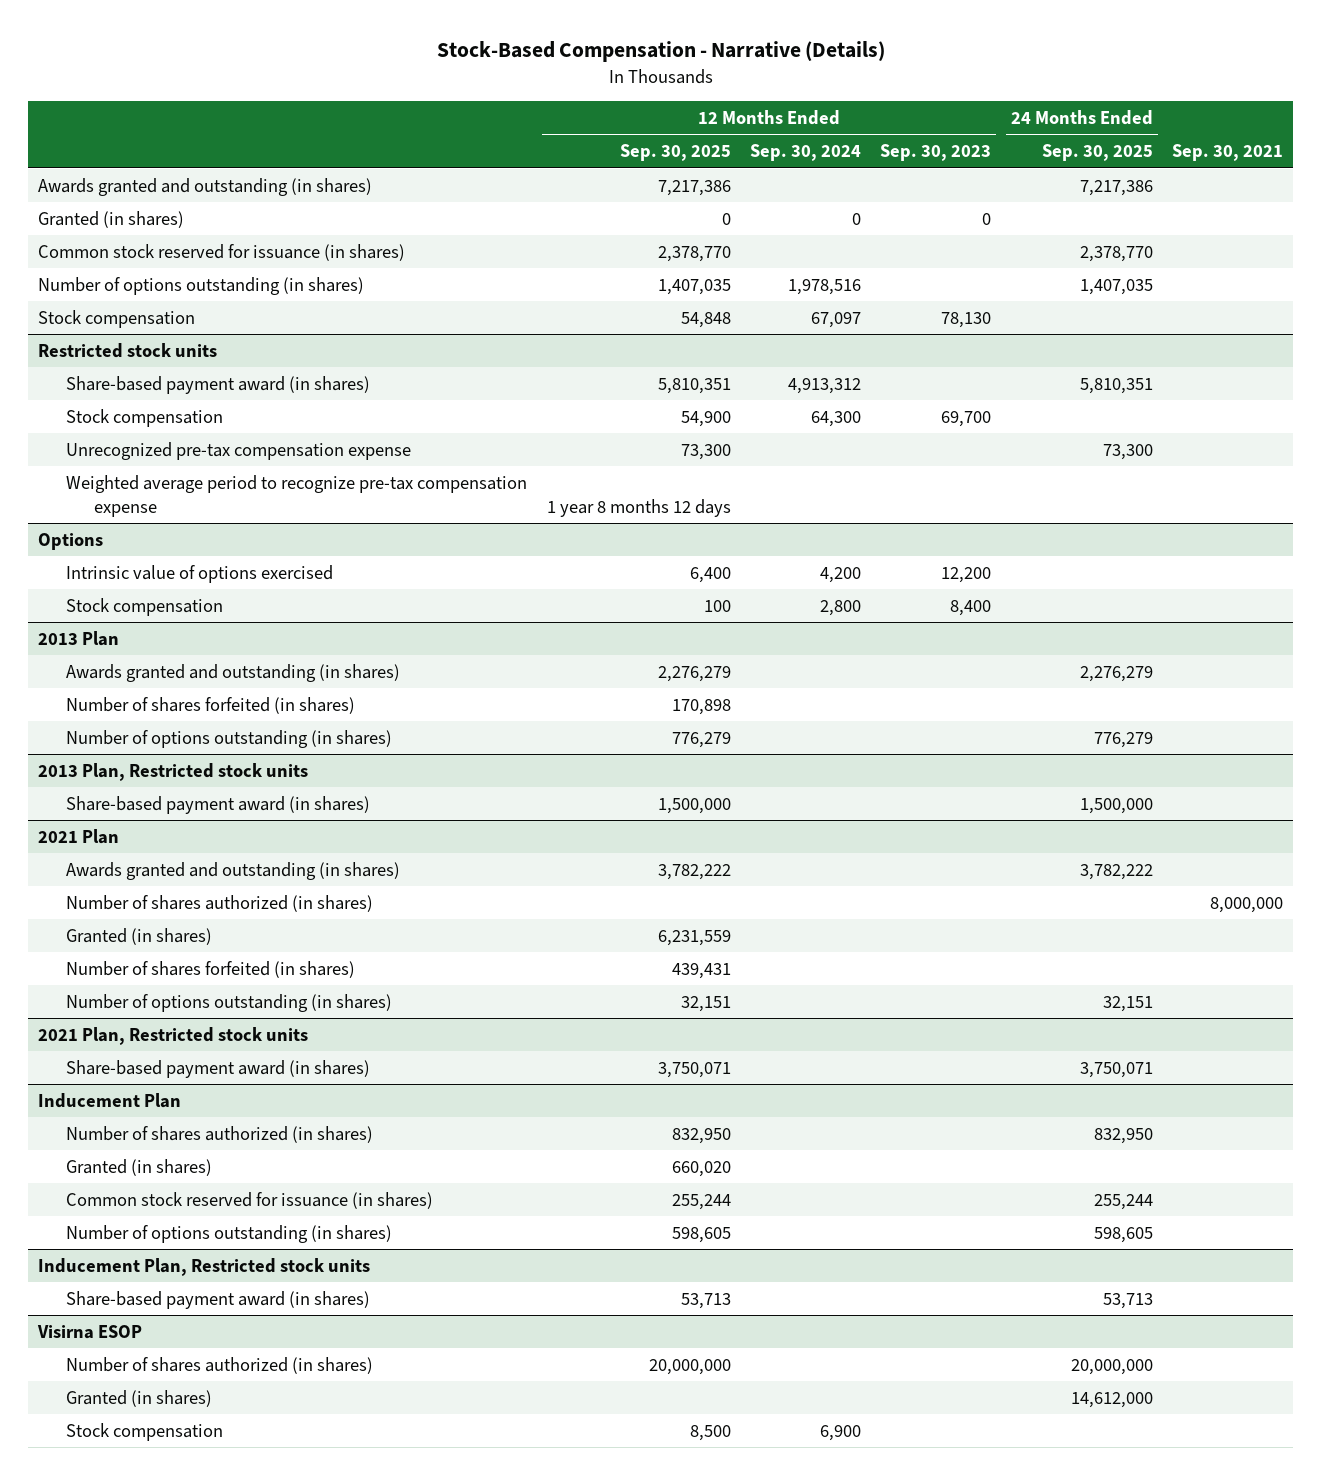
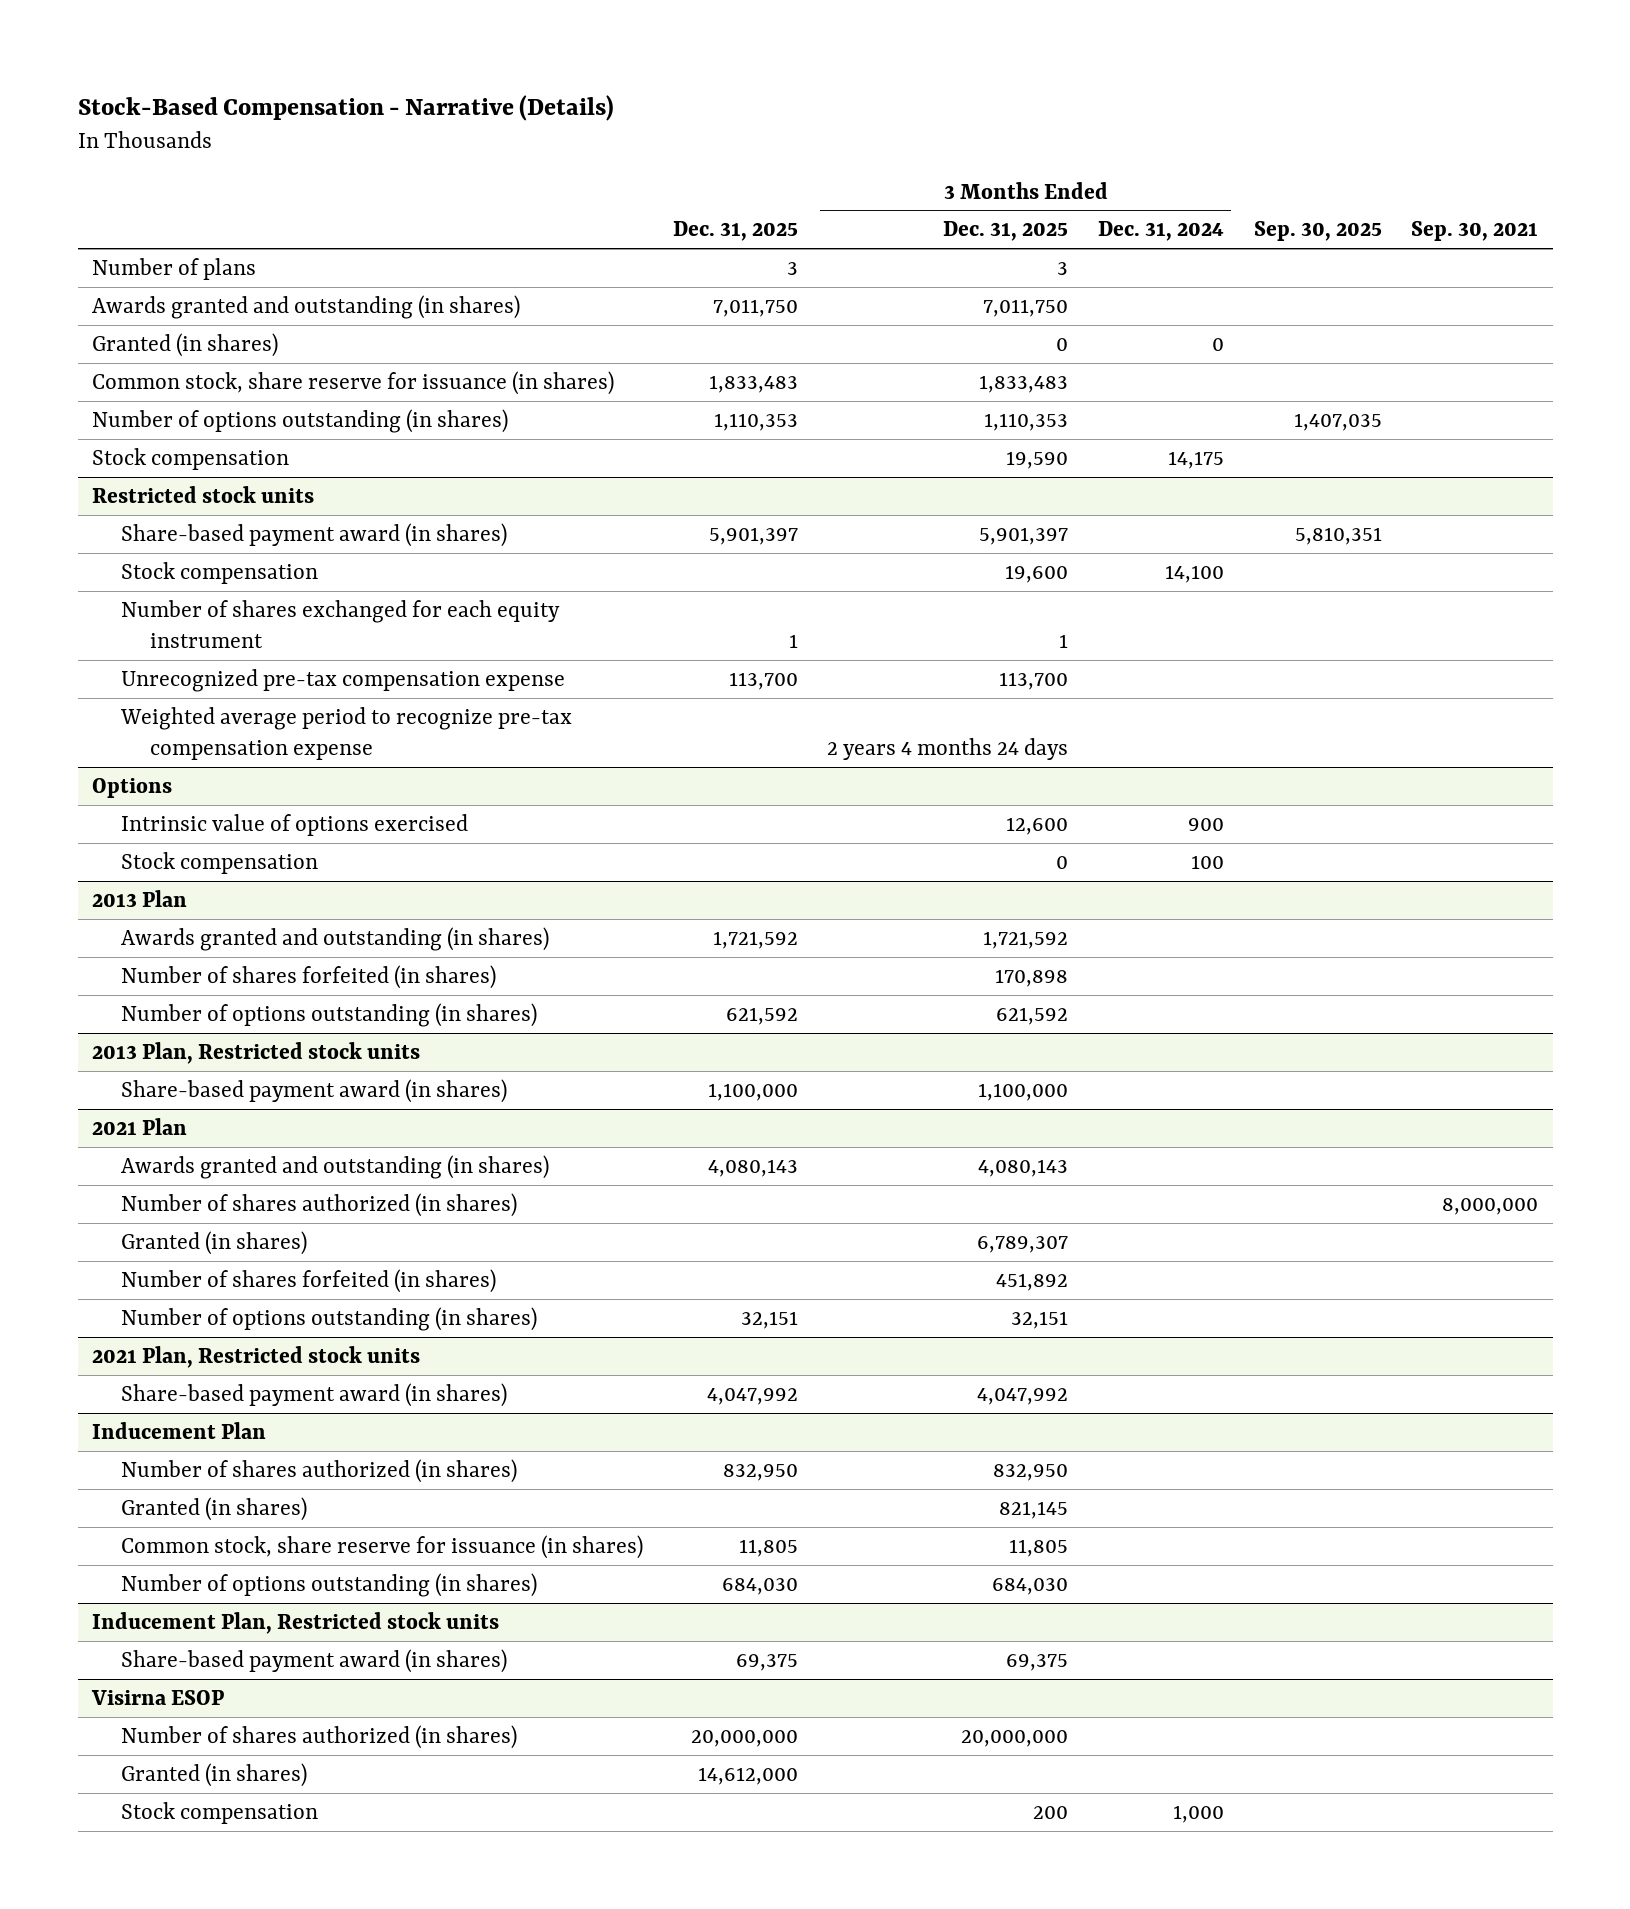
- | 12 Months Ended Sep. 30, 2025 | 12 Months Ended Sep. 30, 2024 | 12 Months Ended Sep. 30, 2023 | 24 Months Ended Sep. 30, 2025 | Sep. 30, 2021
+ | Dec. 31, 2025 | 3 Months Ended Dec. 31, 2025 | 3 Months Ended Dec. 31, 2024 | Sep. 30, 2025 | Sep. 30, 2021
+ Number of plans | 3 | 3 | | |
- Common stock reserved for issuance (in shares) | 2,378,770 | | | 2,378,770 |
+ Common stock, share reserve for issuance (in shares) | 1,833,483 | 1,833,483 | | |
@ Restricted stock units
+ Number of shares exchanged for each equity instrument | 1 | 1 | | |
@ Inducement Plan
- Common stock reserved for issuance (in shares) | 255,244 | | | 255,244 |
+ Common stock, share reserve for issuance (in shares) | 11,805 | 11,805 | | |

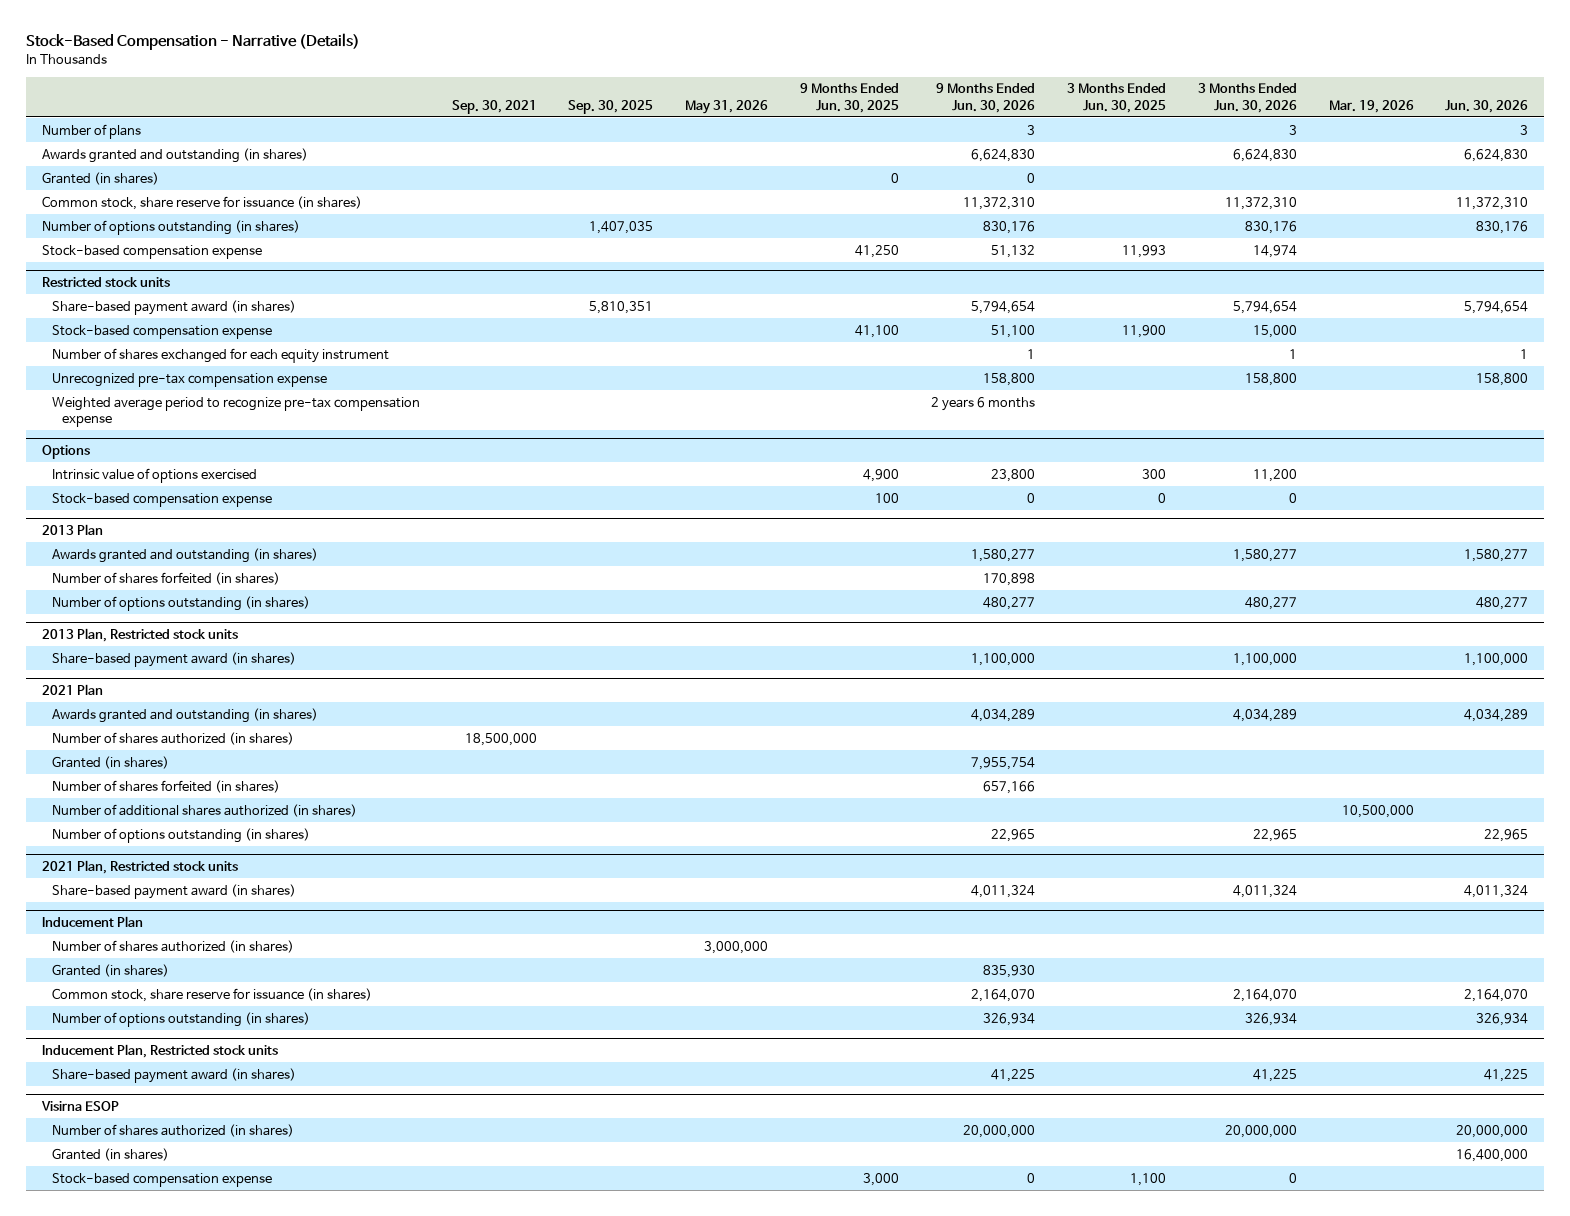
- | Dec. 31, 2025 | 3 Months Ended Dec. 31, 2025 | 3 Months Ended Dec. 31, 2024 | Sep. 30, 2025 | Sep. 30, 2021
+ | Sep. 30, 2021 | Sep. 30, 2025 | May 31, 2026 | 9 Months Ended Jun. 30, 2025 | 9 Months Ended Jun. 30, 2026 | 3 Months Ended Jun. 30, 2025 | 3 Months Ended Jun. 30, 2026 | Mar. 19, 2026 | Jun. 30, 2026
- Stock compensation | | 19,590 | 14,175 | |
+ Stock-based compensation expense | | | | 41,250 | 51,132 | 11,993 | 14,974 | |
@ Restricted stock units
- Stock compensation | | 19,600 | 14,100 | |
+ Stock-based compensation expense | | | | 41,100 | 51,100 | 11,900 | 15,000 | |
@ Options
- Stock compensation | | 0 | 100 | |
+ Stock-based compensation expense | | | | 100 | 0 | 0 | 0 | |
@ 2021 Plan
- Number of shares authorized (in shares) | | | | | 8,000,000
+ Number of shares authorized (in shares) | 18,500,000 | | | | | | | |
+ Number of additional shares authorized (in shares) | | | | | | | | 10,500,000 |
@ Visirna ESOP
- Stock compensation | | 200 | 1,000 | |
+ Stock-based compensation expense | | | | 3,000 | 0 | 1,100 | 0 | |

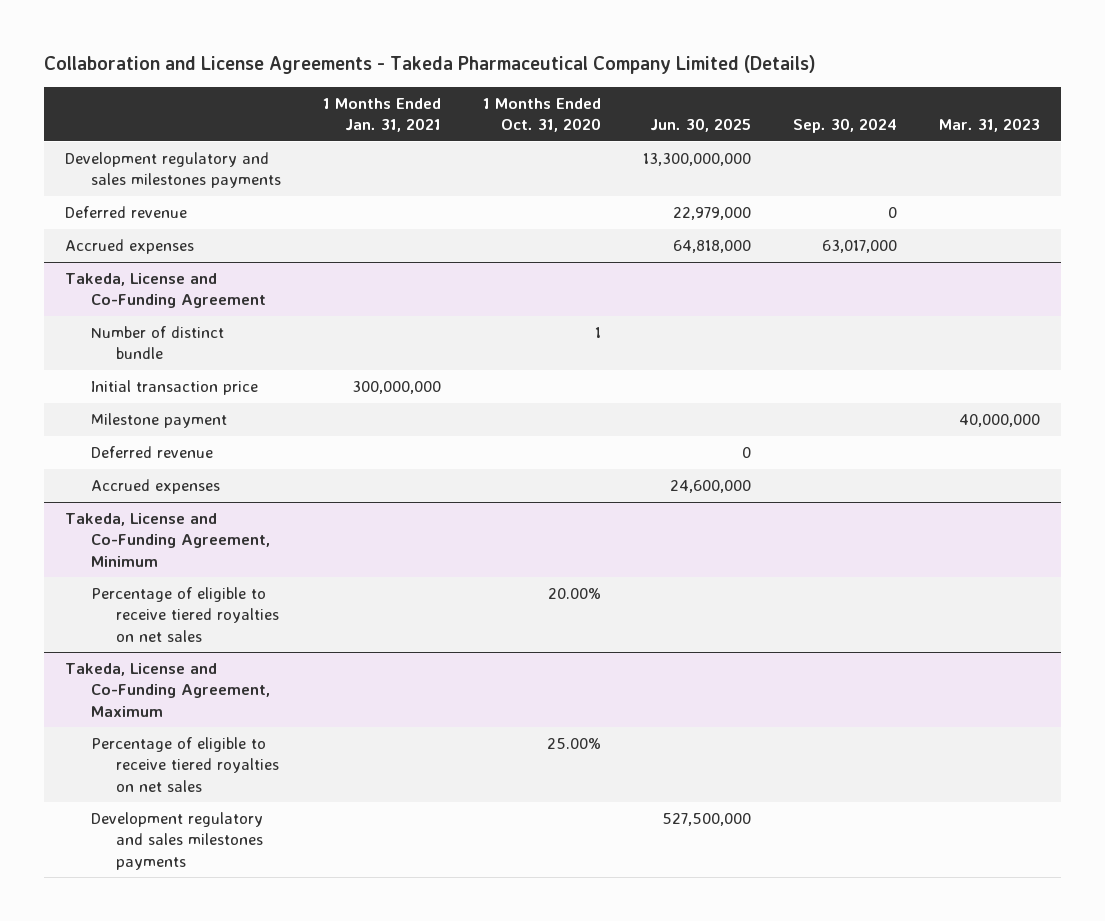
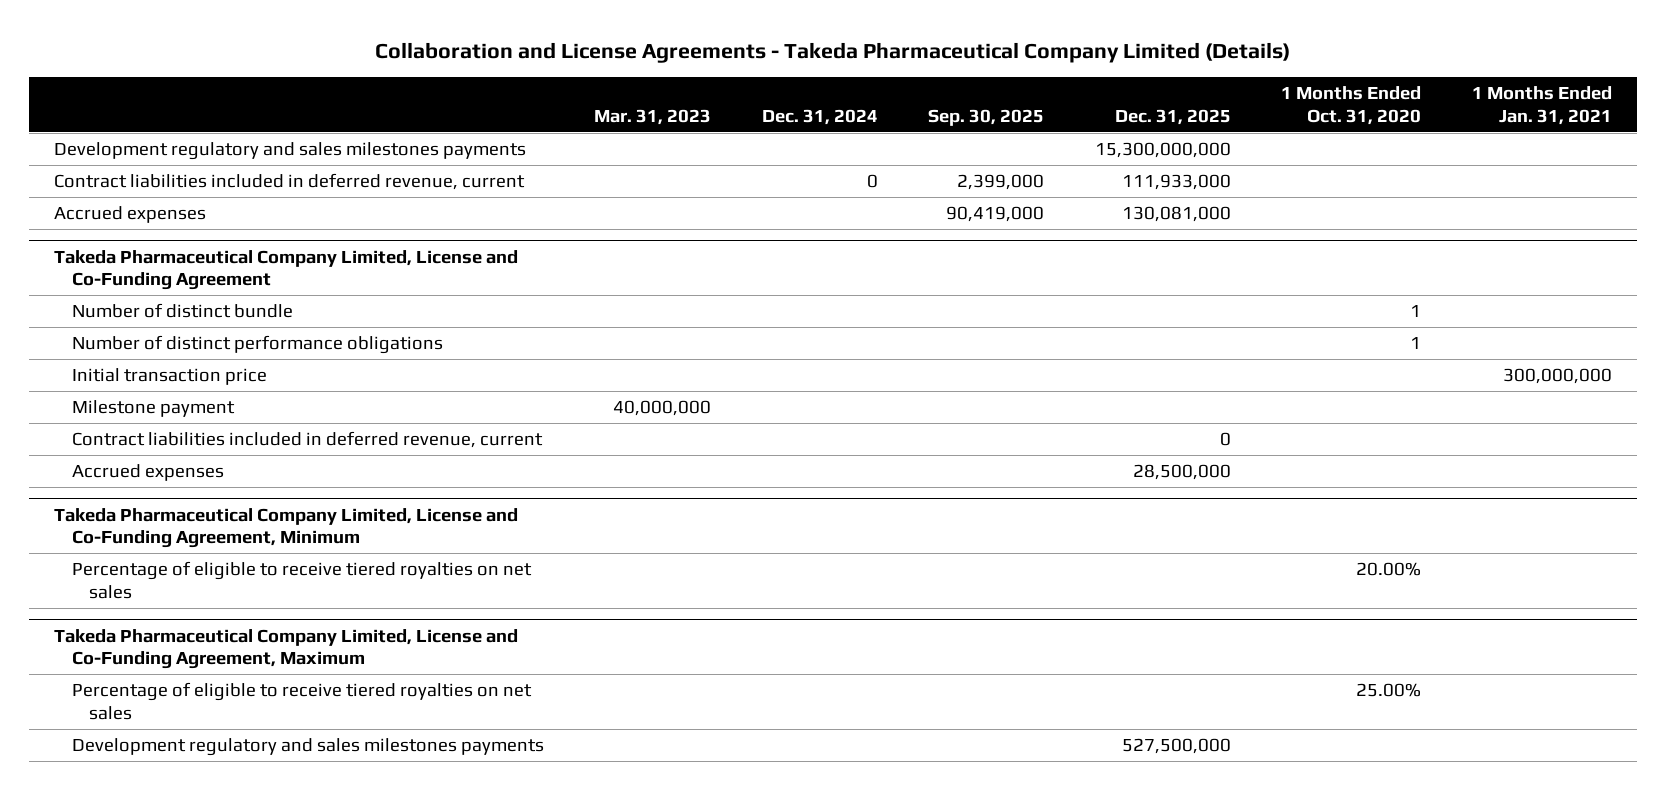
- | 1 Months Ended Jan. 31, 2021 | 1 Months Ended Oct. 31, 2020 | Jun. 30, 2025 | Sep. 30, 2024 | Mar. 31, 2023
+ | Mar. 31, 2023 | Dec. 31, 2024 | Sep. 30, 2025 | Dec. 31, 2025 | 1 Months Ended Oct. 31, 2020 | 1 Months Ended Jan. 31, 2021
- Deferred revenue | | | 22,979,000 | 0 |
+ Contract liabilities included in deferred revenue, current | | 0 | 2,399,000 | 111,933,000 | |
- Takeda, License and Co-Funding Agreement
+ Takeda Pharmaceutical Company Limited, License and Co-Funding Agreement
+ Number of distinct performance obligations | | | | | 1 |
- Deferred revenue | | | 0 | |
+ Contract liabilities included in deferred revenue, current | | | | 0 | |
- Takeda, License and Co-Funding Agreement, Minimum
+ Takeda Pharmaceutical Company Limited, License and Co-Funding Agreement, Minimum
- Takeda, License and Co-Funding Agreement, Maximum
+ Takeda Pharmaceutical Company Limited, License and Co-Funding Agreement, Maximum

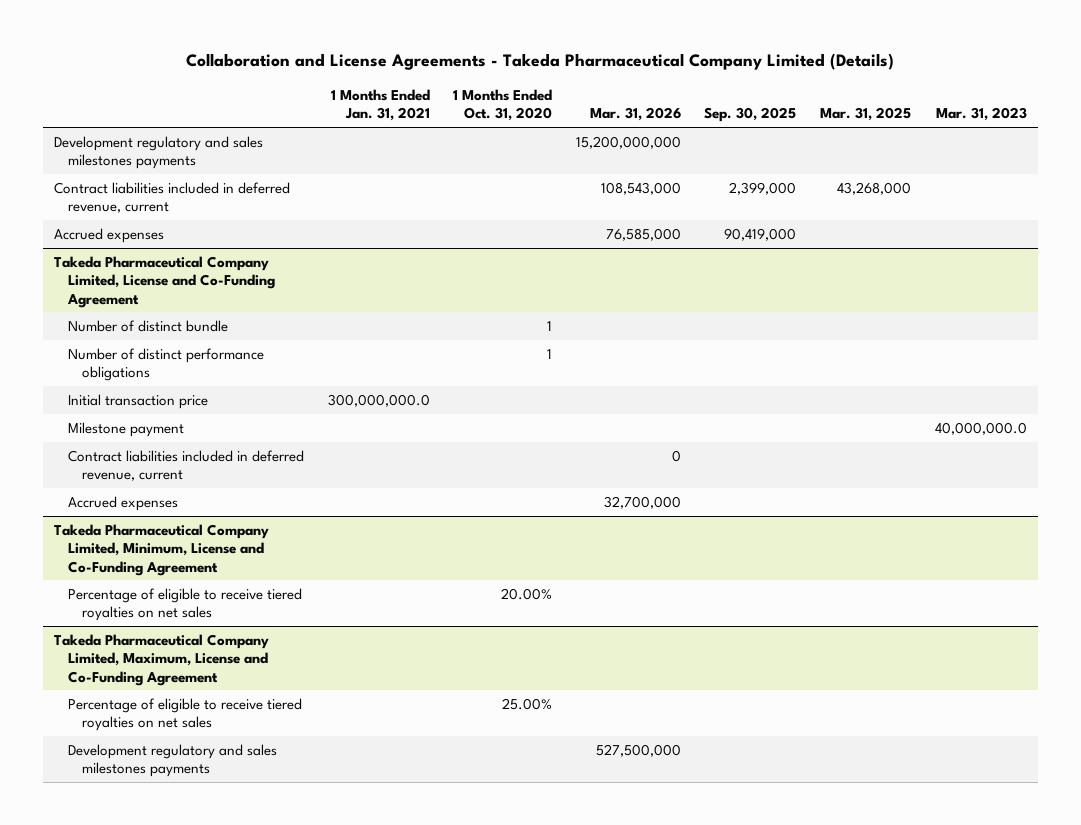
- | Mar. 31, 2023 | Dec. 31, 2024 | Sep. 30, 2025 | Dec. 31, 2025 | 1 Months Ended Oct. 31, 2020 | 1 Months Ended Jan. 31, 2021
+ | 1 Months Ended Jan. 31, 2021 | 1 Months Ended Oct. 31, 2020 | Mar. 31, 2026 | Sep. 30, 2025 | Mar. 31, 2025 | Mar. 31, 2023
@ Takeda Pharmaceutical Company Limited, License and Co-Funding Agreement
- Initial transaction price | | | | | | 300,000,000
- Milestone payment | 40,000,000 | | | | |
+ Initial transaction price | 300,000,000.0 | | | | |
+ Milestone payment | | | | | | 40,000,000.0
- Takeda Pharmaceutical Company Limited, License and Co-Funding Agreement, Minimum
+ Takeda Pharmaceutical Company Limited, Minimum, License and Co-Funding Agreement
- Takeda Pharmaceutical Company Limited, License and Co-Funding Agreement, Maximum
+ Takeda Pharmaceutical Company Limited, Maximum, License and Co-Funding Agreement

